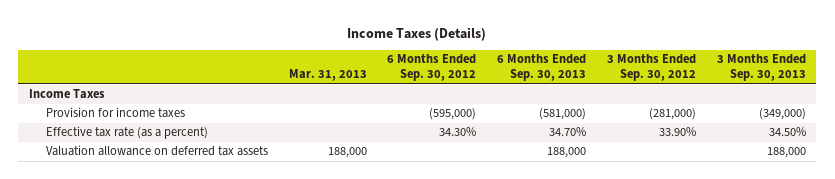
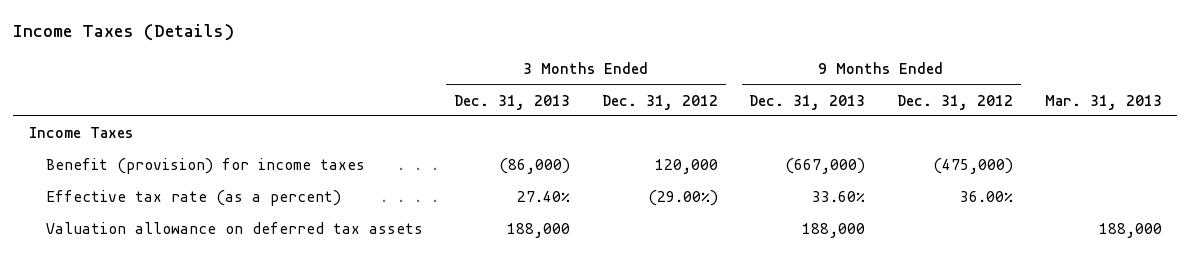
- | Mar. 31, 2013 | 6 Months Ended Sep. 30, 2012 | 6 Months Ended Sep. 30, 2013 | 3 Months Ended Sep. 30, 2012 | 3 Months Ended Sep. 30, 2013
+ | 3 Months Ended Dec. 31, 2013 | 3 Months Ended Dec. 31, 2012 | 9 Months Ended Dec. 31, 2013 | 9 Months Ended Dec. 31, 2012 | Mar. 31, 2013
- Provision for income taxes | | (595,000) | (581,000) | (281,000) | (349,000)
+ Benefit (provision) for income taxes | (86,000) | 120,000 | (667,000) | (475,000) |

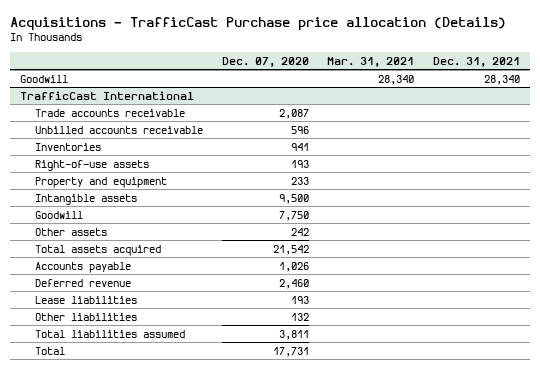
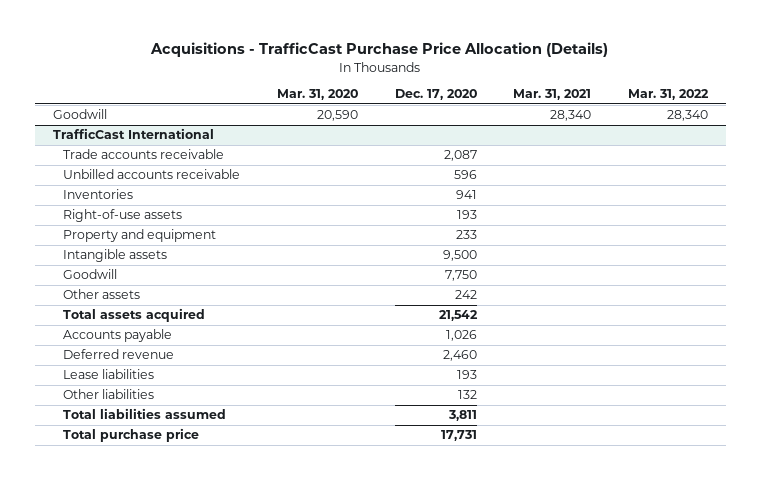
- Acquisitions - TrafficCast Purchase price allocation (Details)
+ Acquisitions - TrafficCast Purchase Price Allocation (Details)
- | Dec. 07, 2020 | Mar. 31, 2021 | Dec. 31, 2021
+ | Mar. 31, 2020 | Dec. 17, 2020 | Mar. 31, 2021 | Mar. 31, 2022
@ TrafficCast International
- Total | 17,731 | |
+ Total purchase price | | 17,731 | |

